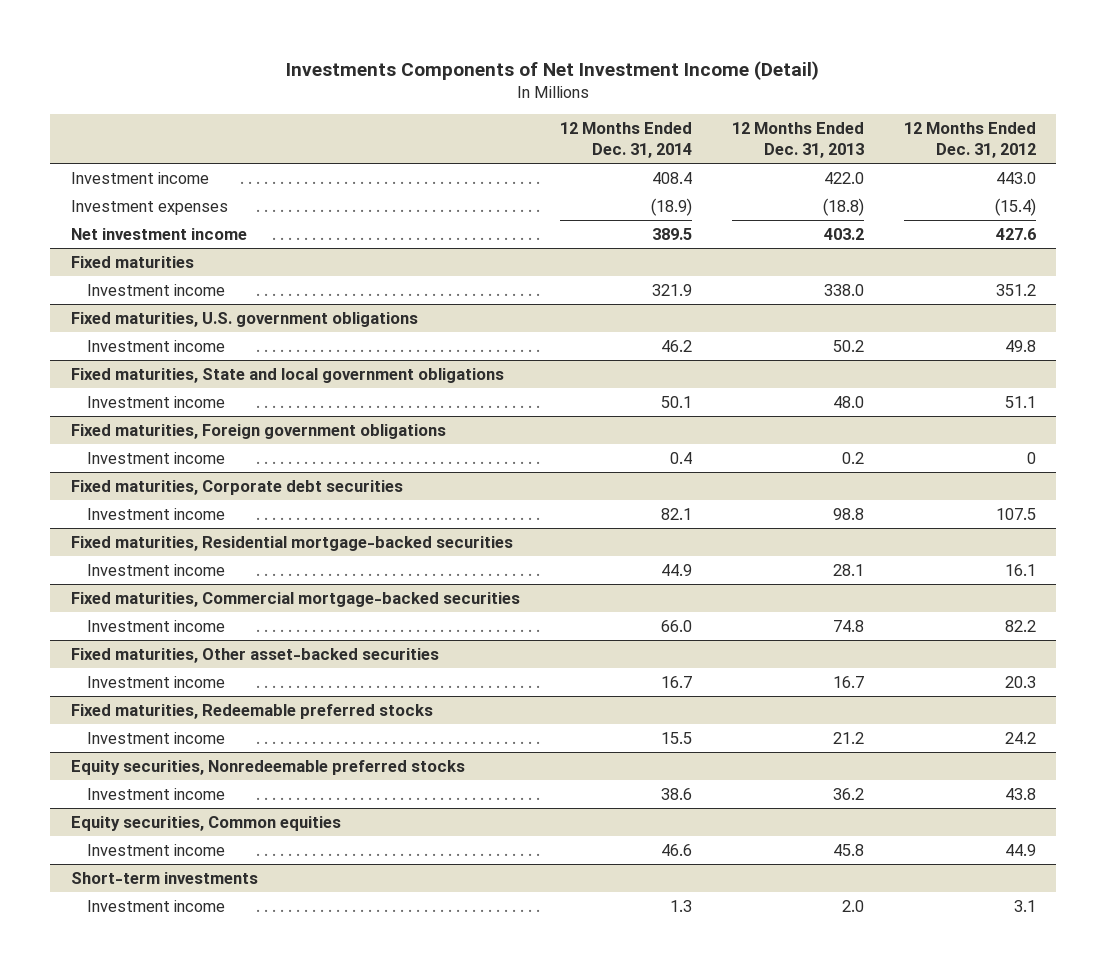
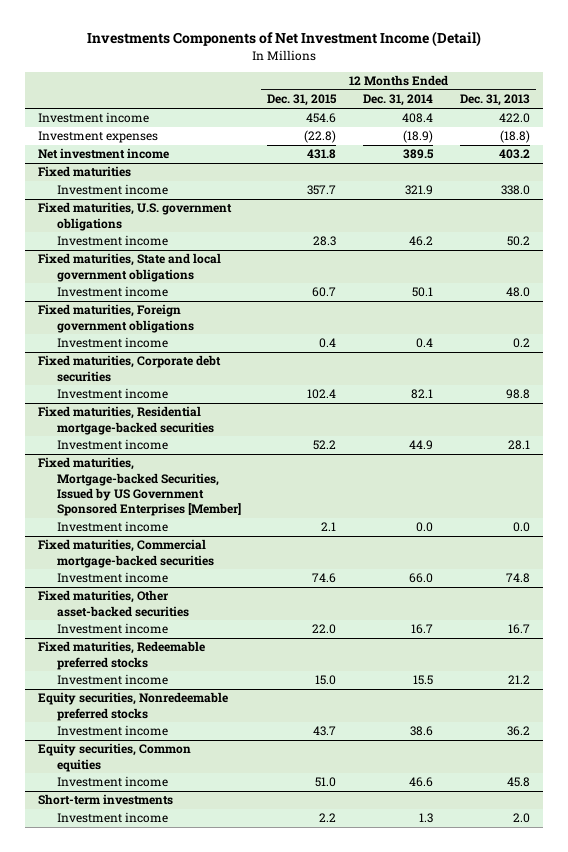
- | 12 Months Ended Dec. 31, 2014 | 12 Months Ended Dec. 31, 2013 | 12 Months Ended Dec. 31, 2012
+ | 12 Months Ended Dec. 31, 2015 | 12 Months Ended Dec. 31, 2014 | 12 Months Ended Dec. 31, 2013
+ Fixed maturities, Mortgage-backed Securities, Issued by US Government Sponsored Enterprises [Member]
+ Investment income | 2.1 | 0.0 | 0.0

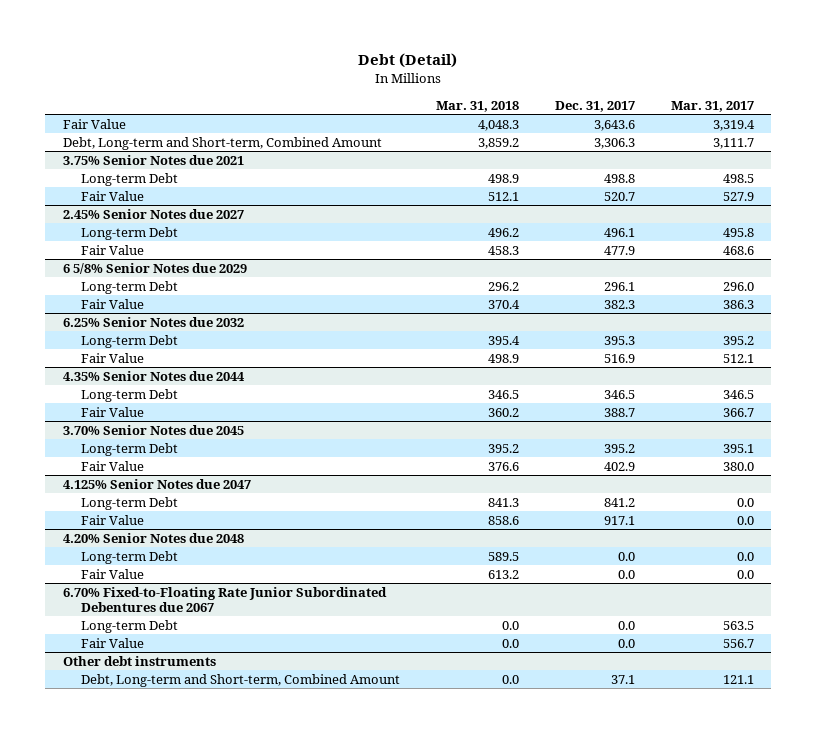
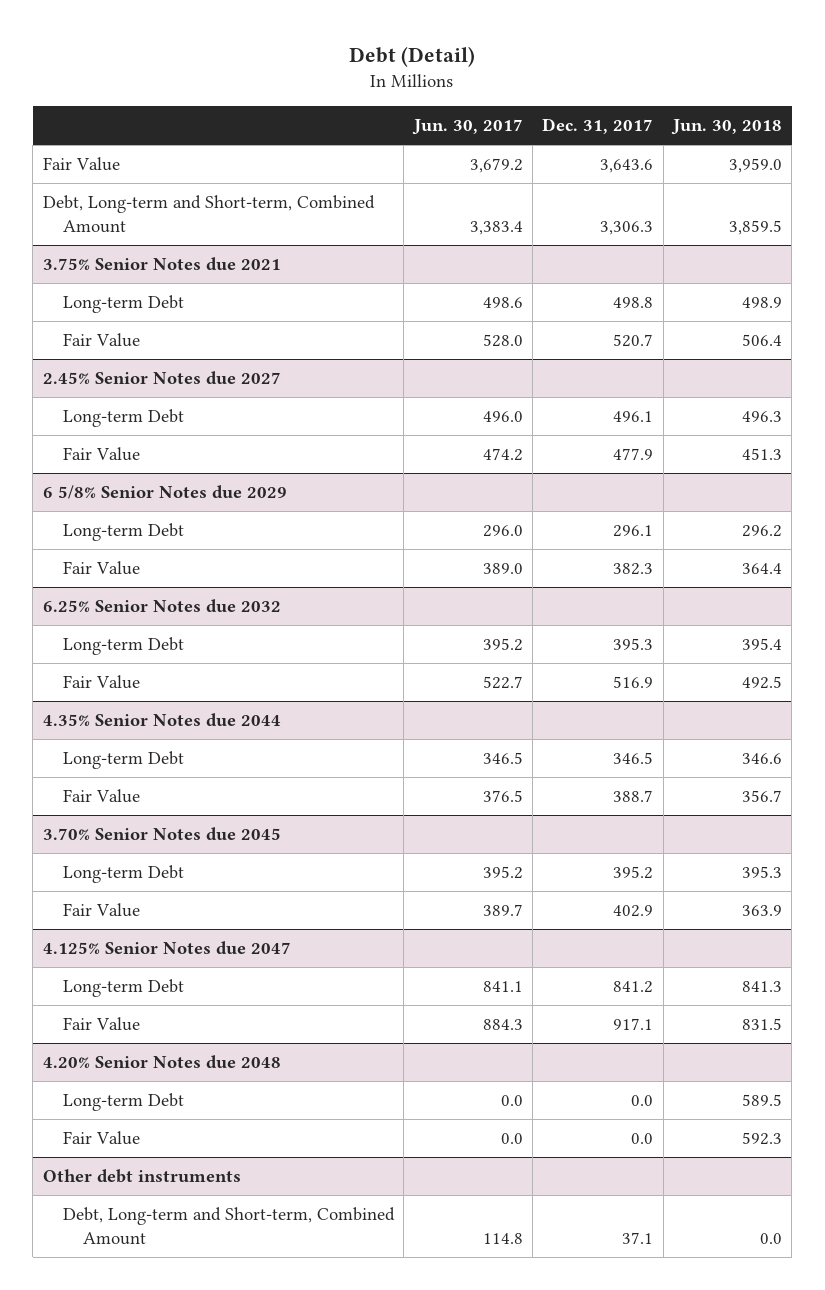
- | Mar. 31, 2018 | Dec. 31, 2017 | Mar. 31, 2017
+ | Jun. 30, 2017 | Dec. 31, 2017 | Jun. 30, 2018
- 6.70% Fixed-to-Floating Rate Junior Subordinated Debentures due 2067
- Long-term Debt | 0.0 | 0.0 | 563.5
- Fair Value | 0.0 | 0.0 | 556.7

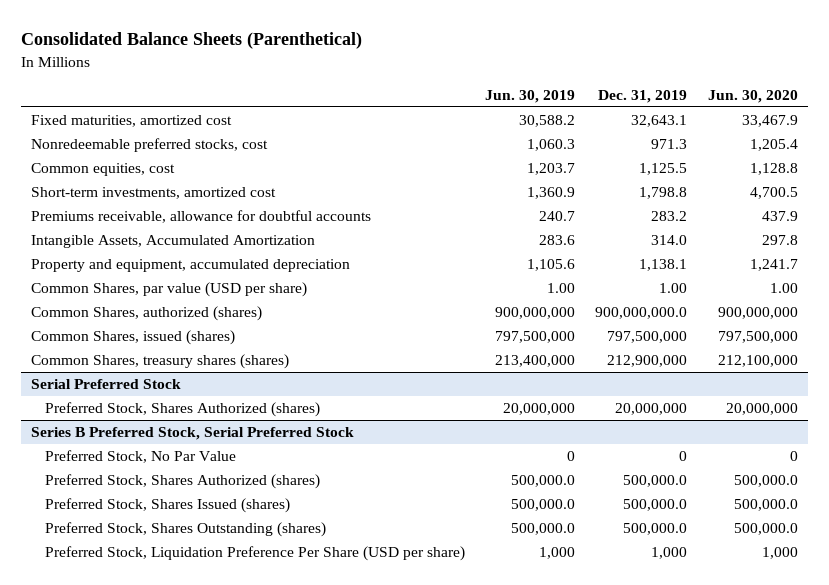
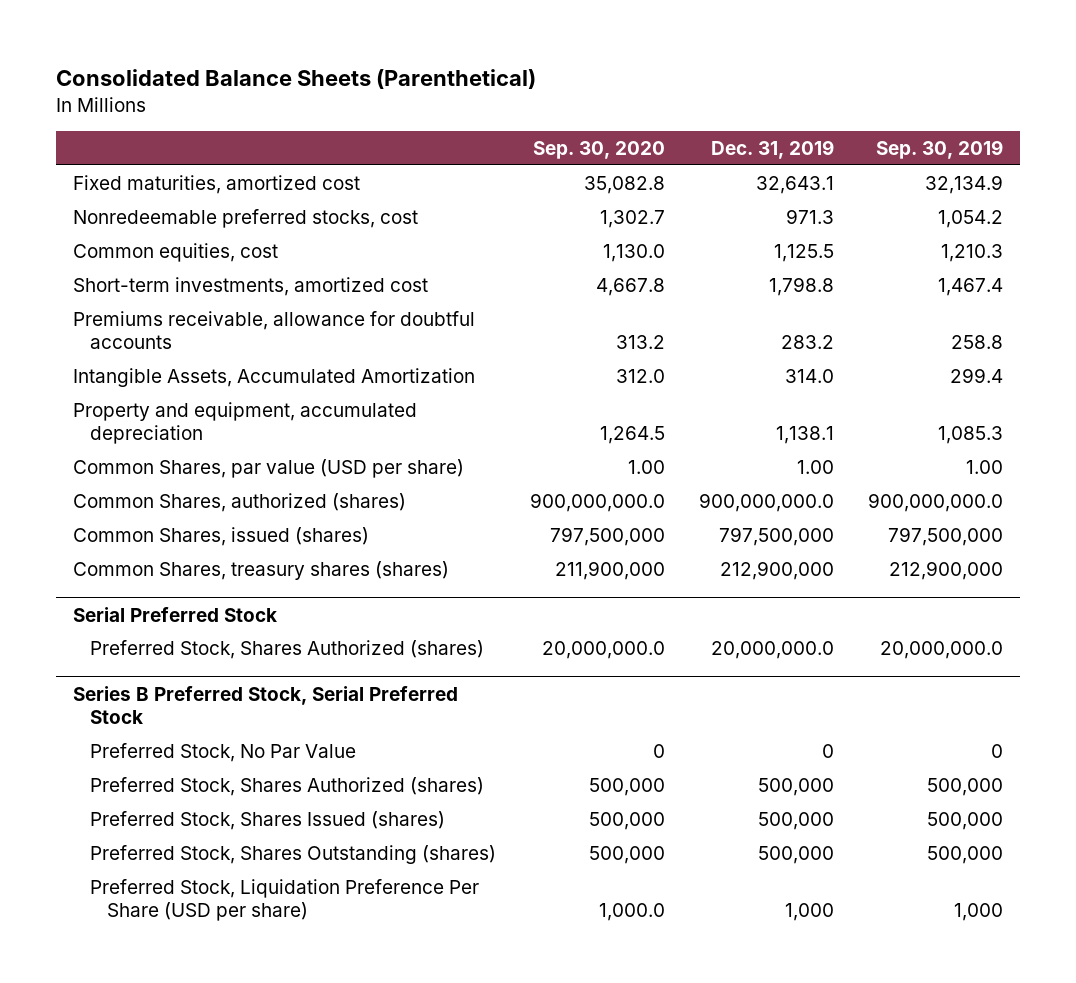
- | Jun. 30, 2019 | Dec. 31, 2019 | Jun. 30, 2020
+ | Sep. 30, 2020 | Dec. 31, 2019 | Sep. 30, 2019
@ Serial Preferred Stock
- Preferred Stock, Shares Authorized (shares) | 20,000,000 | 20,000,000 | 20,000,000
+ Preferred Stock, Shares Authorized (shares) | 20,000,000.0 | 20,000,000.0 | 20,000,000.0
@ Series B Preferred Stock, Serial Preferred Stock
- Preferred Stock, Shares Authorized (shares) | 500,000.0 | 500,000.0 | 500,000.0
- Preferred Stock, Shares Issued (shares) | 500,000.0 | 500,000.0 | 500,000.0
- Preferred Stock, Shares Outstanding (shares) | 500,000.0 | 500,000.0 | 500,000.0
+ Preferred Stock, Shares Authorized (shares) | 500,000 | 500,000 | 500,000
+ Preferred Stock, Shares Issued (shares) | 500,000 | 500,000 | 500,000
+ Preferred Stock, Shares Outstanding (shares) | 500,000 | 500,000 | 500,000

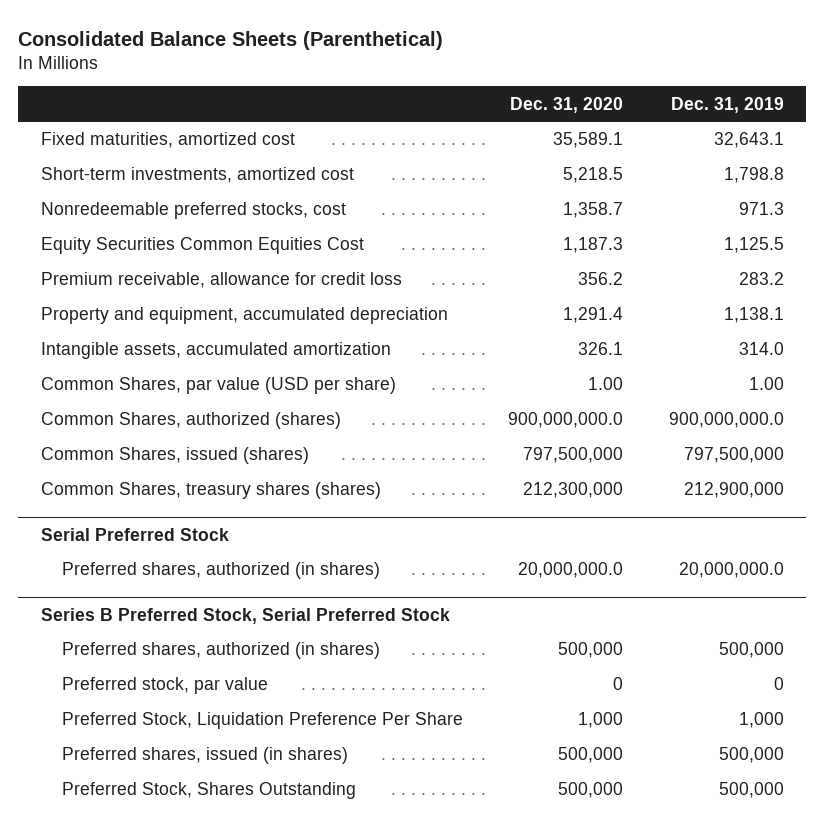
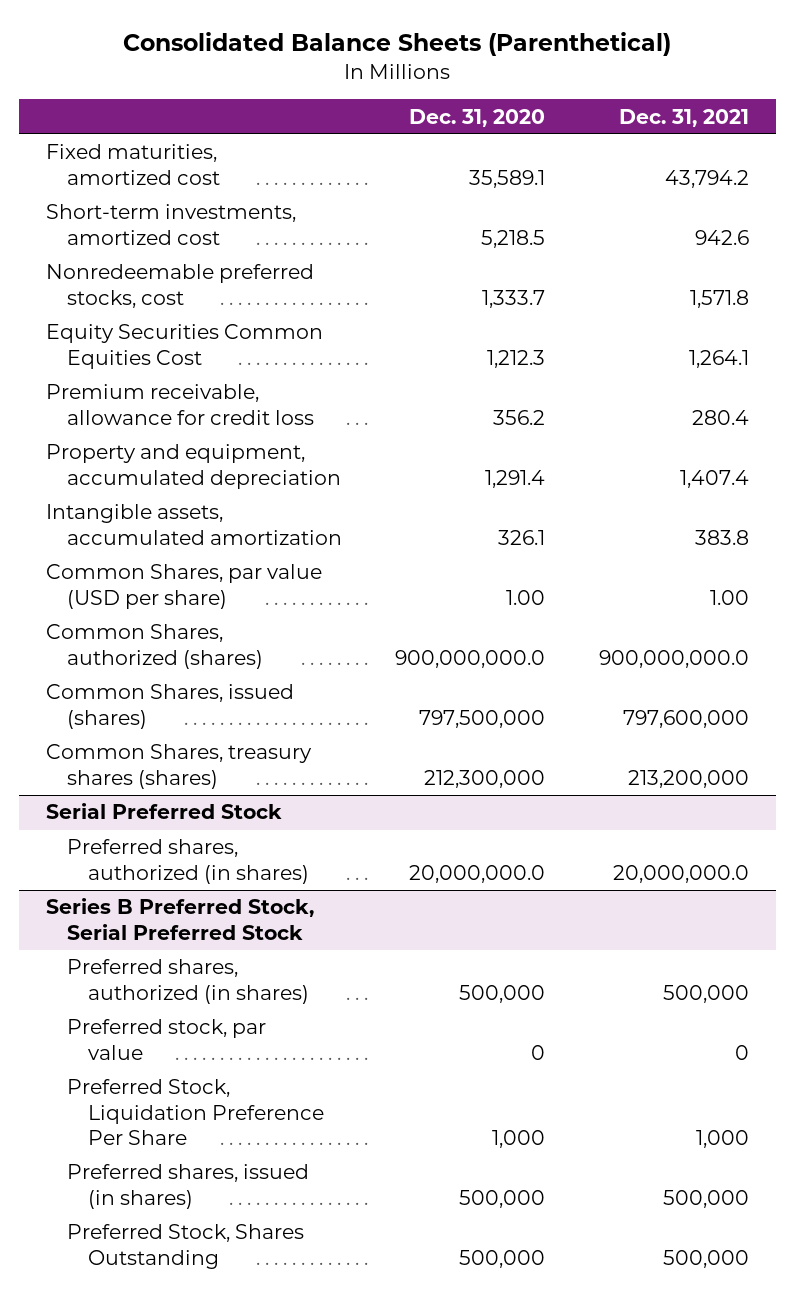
- | Dec. 31, 2020 | Dec. 31, 2019
+ | Dec. 31, 2020 | Dec. 31, 2021
- Nonredeemable preferred stocks, cost | 1,358.7 | 971.3
- Equity Securities Common Equities Cost | 1,187.3 | 1,125.5
+ Nonredeemable preferred stocks, cost | 1,333.7 | 1,571.8
+ Equity Securities Common Equities Cost | 1,212.3 | 1,264.1

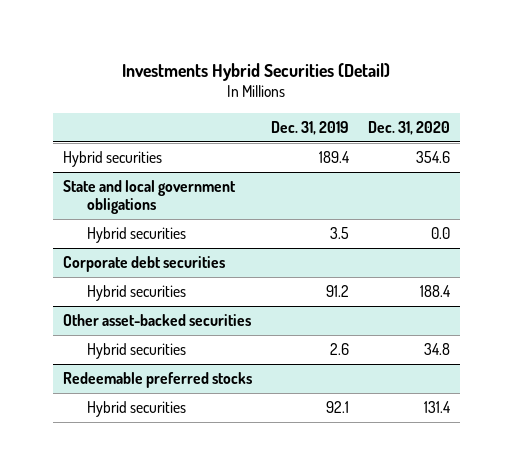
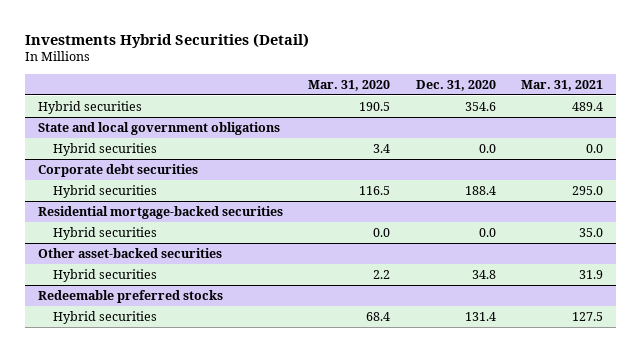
- | Dec. 31, 2019 | Dec. 31, 2020
+ | Mar. 31, 2020 | Dec. 31, 2020 | Mar. 31, 2021
+ Residential mortgage-backed securities
+ Hybrid securities | 0.0 | 0.0 | 35.0

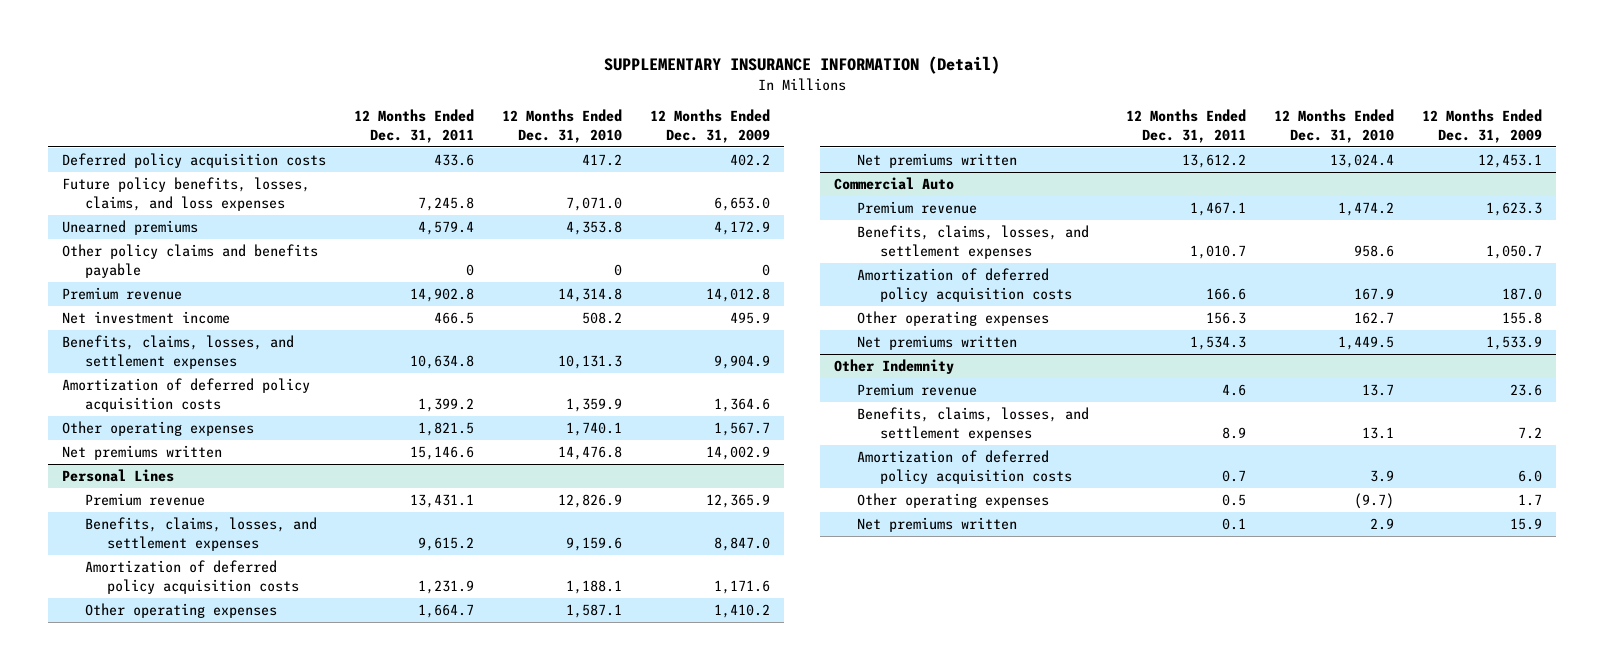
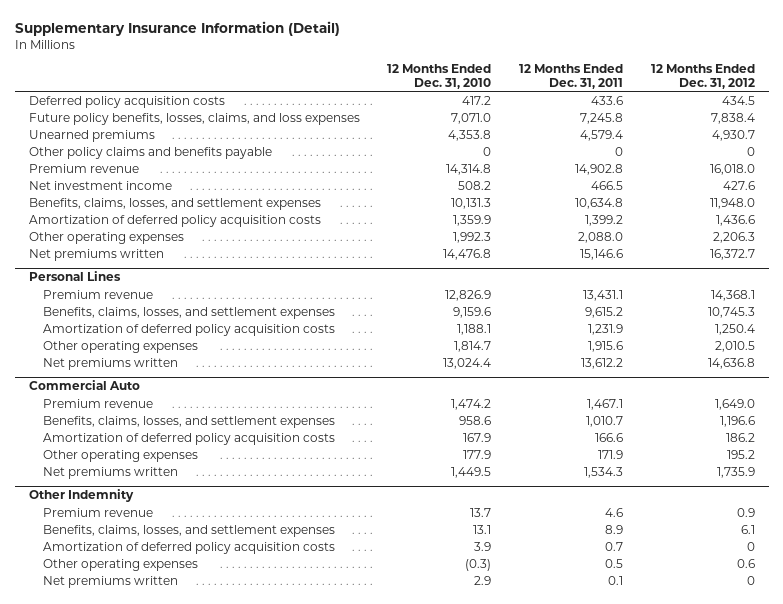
- SUPPLEMENTARY INSURANCE INFORMATION (Detail)
+ Supplementary Insurance Information (Detail)
- | 12 Months Ended Dec. 31, 2011 | 12 Months Ended Dec. 31, 2010 | 12 Months Ended Dec. 31, 2009
+ | 12 Months Ended Dec. 31, 2010 | 12 Months Ended Dec. 31, 2011 | 12 Months Ended Dec. 31, 2012
- Other operating expenses | 1,821.5 | 1,740.1 | 1,567.7
+ Other operating expenses | 1,992.3 | 2,088.0 | 2,206.3
@ Personal Lines
- Other operating expenses | 1,664.7 | 1,587.1 | 1,410.2
+ Other operating expenses | 1,814.7 | 1,915.6 | 2,010.5
@ Commercial Auto
- Other operating expenses | 156.3 | 162.7 | 155.8
+ Other operating expenses | 177.9 | 171.9 | 195.2
@ Other Indemnity
- Other operating expenses | 0.5 | (9.7) | 1.7
+ Other operating expenses | (0.3) | 0.5 | 0.6

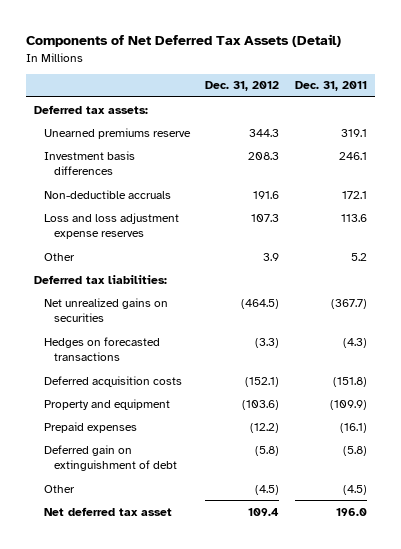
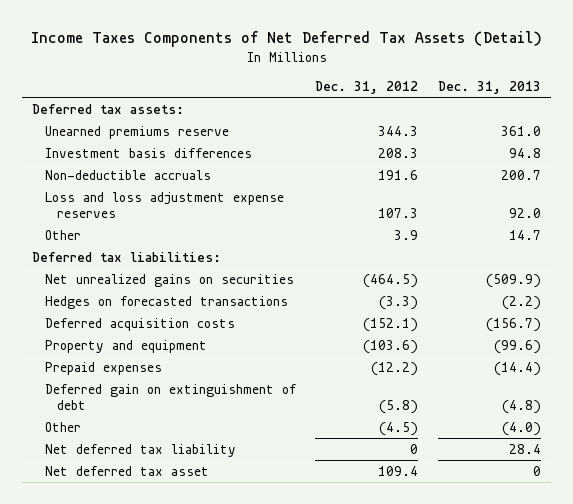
- Components of Net Deferred Tax Assets (Detail)
+ Income Taxes Components of Net Deferred Tax Assets (Detail)
- | Dec. 31, 2012 | Dec. 31, 2011
+ | Dec. 31, 2012 | Dec. 31, 2013
+ Net deferred tax liability | 0 | 28.4

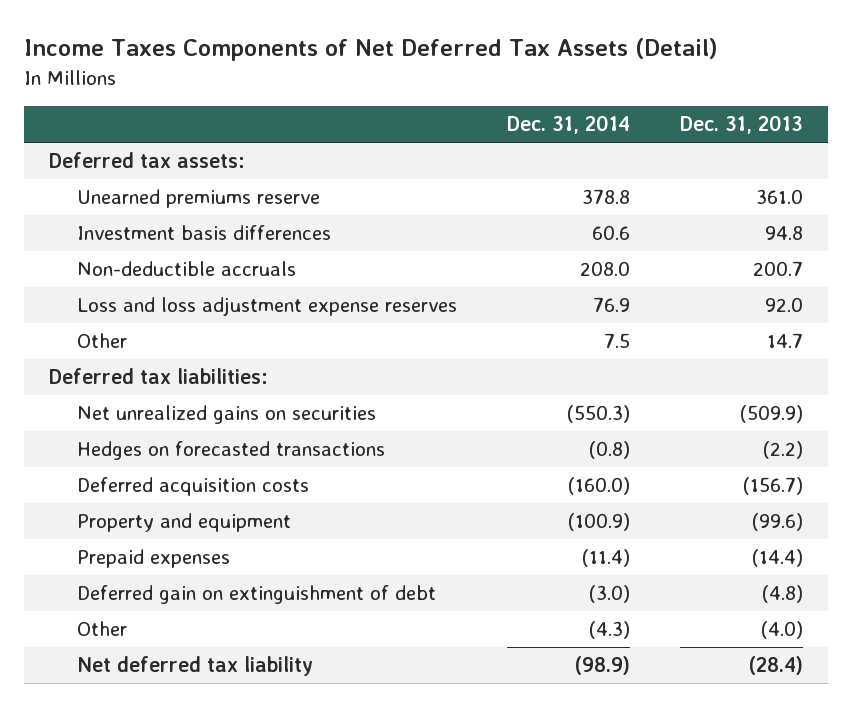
- | Dec. 31, 2012 | Dec. 31, 2013
+ | Dec. 31, 2014 | Dec. 31, 2013
- Net deferred tax liability | 0 | 28.4
- Net deferred tax asset | 109.4 | 0
+ Net deferred tax liability | (98.9) | (28.4)

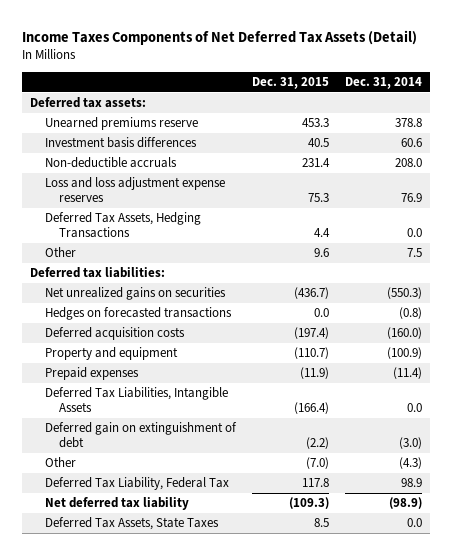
- | Dec. 31, 2014 | Dec. 31, 2013
+ | Dec. 31, 2015 | Dec. 31, 2014
+ Deferred Tax Assets, Hedging Transactions | 4.4 | 0.0
+ Deferred Tax Liabilities, Intangible Assets | (166.4) | 0.0
+ Deferred Tax Liability, Federal Tax | 117.8 | 98.9
+ Deferred Tax Assets, State Taxes | 8.5 | 0.0

